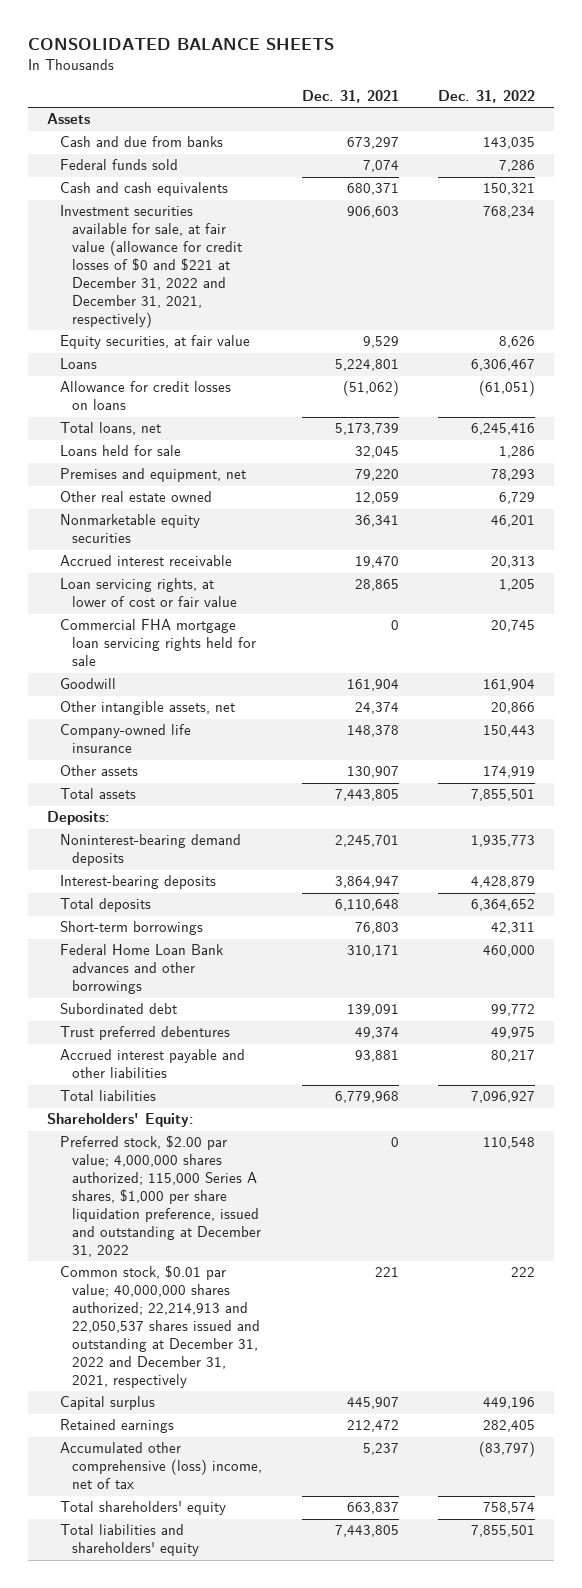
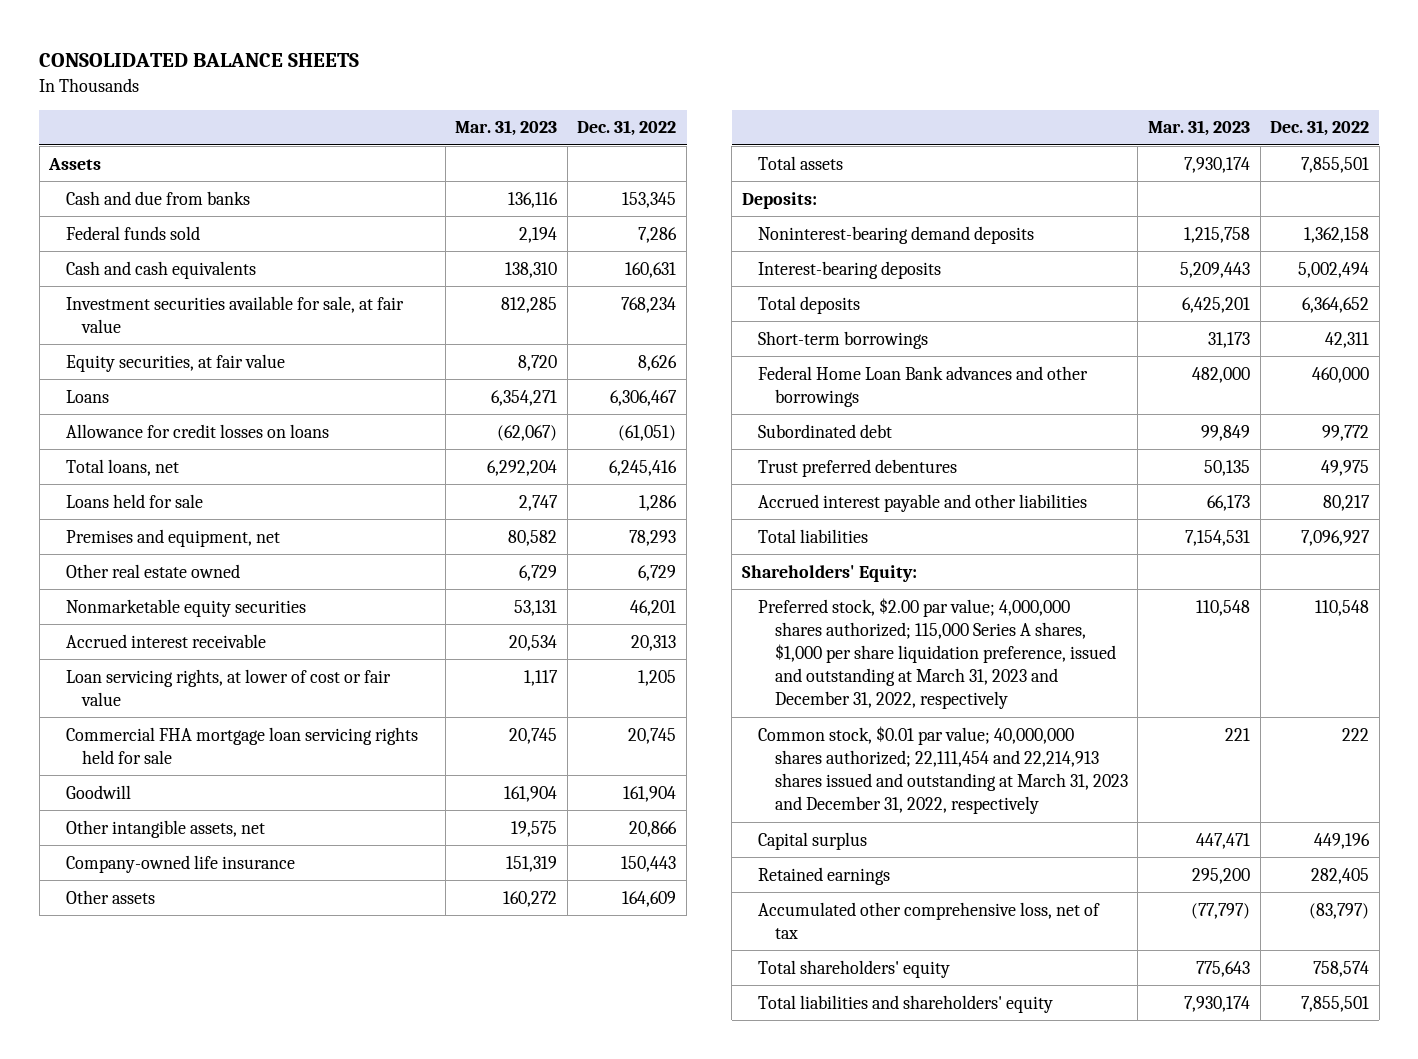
- | Dec. 31, 2021 | Dec. 31, 2022
+ | Mar. 31, 2023 | Dec. 31, 2022
- Cash and due from banks | 673,297 | 143,035
+ Cash and due from banks | 136,116 | 153,345
- Cash and cash equivalents | 680,371 | 150,321
- Investment securities available for sale, at fair value (allowance for credit losses of $0 and $221 at December 31, 2022 and December 31, 2021, respectively) | 906,603 | 768,234
+ Cash and cash equivalents | 138,310 | 160,631
+ Investment securities available for sale, at fair value | 812,285 | 768,234
- Other assets | 130,907 | 174,919
+ Other assets | 160,272 | 164,609
- Noninterest-bearing demand deposits | 2,245,701 | 1,935,773
- Interest-bearing deposits | 3,864,947 | 4,428,879
+ Noninterest-bearing demand deposits | 1,215,758 | 1,362,158
+ Interest-bearing deposits | 5,209,443 | 5,002,494
- Preferred stock, $2.00 par value; 4,000,000 shares authorized; 115,000 Series A shares, $1,000 per share liquidation preference, issued and outstanding at December 31, 2022 | 0 | 110,548
- Common stock, $0.01 par value; 40,000,000 shares authorized; 22,214,913 and 22,050,537 shares issued and outstanding at December 31, 2022 and December 31, 2021, respectively | 221 | 222
+ Preferred stock, $2.00 par value; 4,000,000 shares authorized; 115,000 Series A shares, $1,000 per share liquidation preference, issued and outstanding at March 31, 2023 and December 31, 2022, respectively | 110,548 | 110,548
+ Common stock, $0.01 par value; 40,000,000 shares authorized; 22,111,454 and 22,214,913 shares issued and outstanding at March 31, 2023 and December 31, 2022, respectively | 221 | 222
- Accumulated other comprehensive (loss) income, net of tax | 5,237 | (83,797)
+ Accumulated other comprehensive loss, net of tax | (77,797) | (83,797)

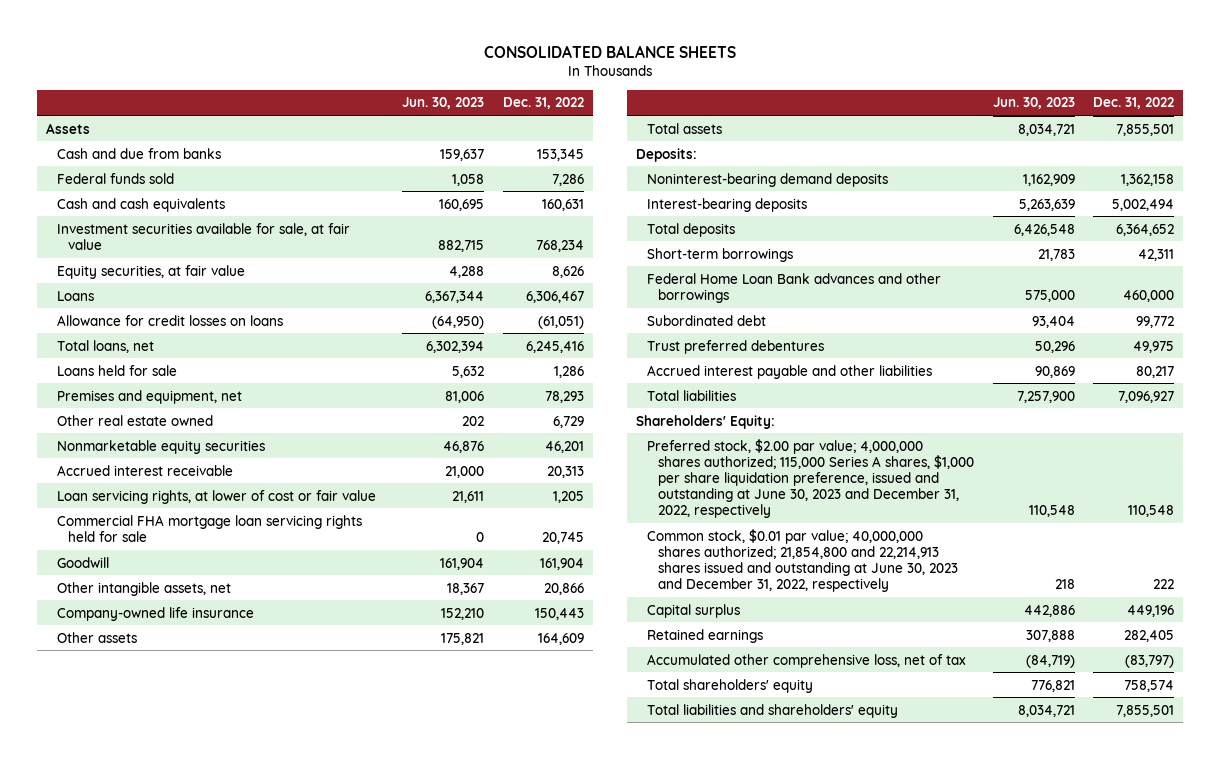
- | Mar. 31, 2023 | Dec. 31, 2022
+ | Jun. 30, 2023 | Dec. 31, 2022
- Preferred stock, $2.00 par value; 4,000,000 shares authorized; 115,000 Series A shares, $1,000 per share liquidation preference, issued and outstanding at March 31, 2023 and December 31, 2022, respectively | 110,548 | 110,548
- Common stock, $0.01 par value; 40,000,000 shares authorized; 22,111,454 and 22,214,913 shares issued and outstanding at March 31, 2023 and December 31, 2022, respectively | 221 | 222
+ Preferred stock, $2.00 par value; 4,000,000 shares authorized; 115,000 Series A shares, $1,000 per share liquidation preference, issued and outstanding at June 30, 2023 and December 31, 2022, respectively | 110,548 | 110,548
+ Common stock, $0.01 par value; 40,000,000 shares authorized; 21,854,800 and 22,214,913 shares issued and outstanding at June 30, 2023 and December 31, 2022, respectively | 218 | 222

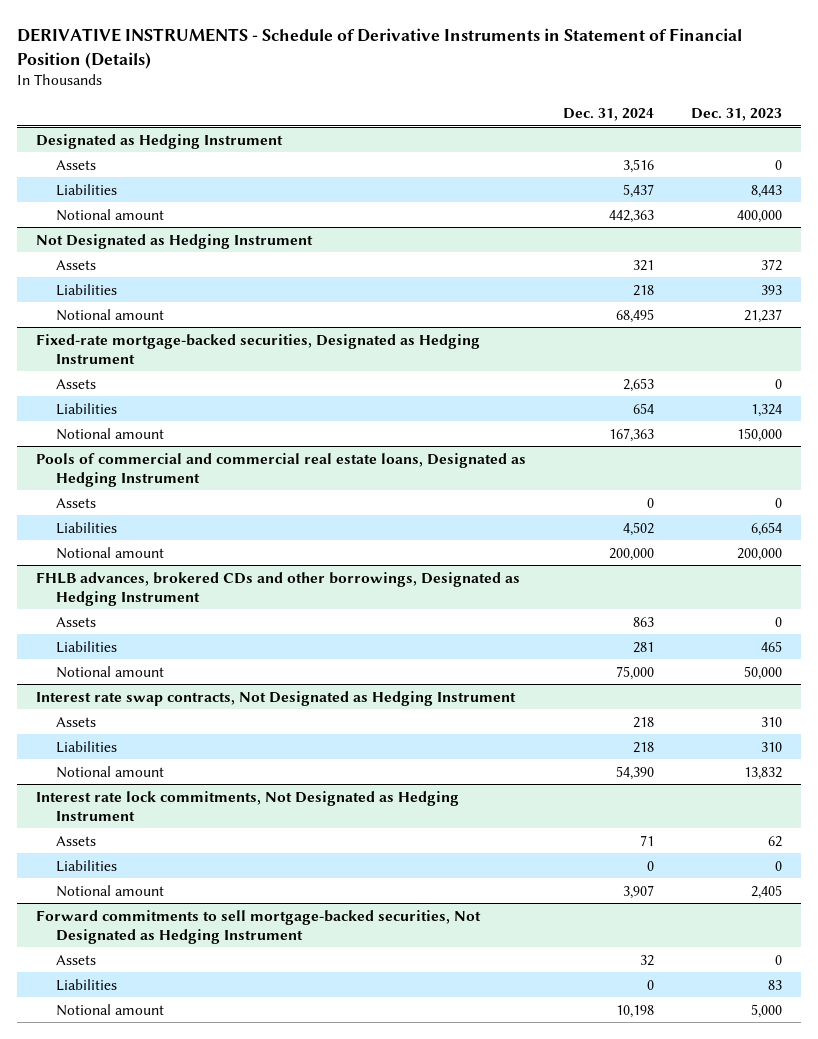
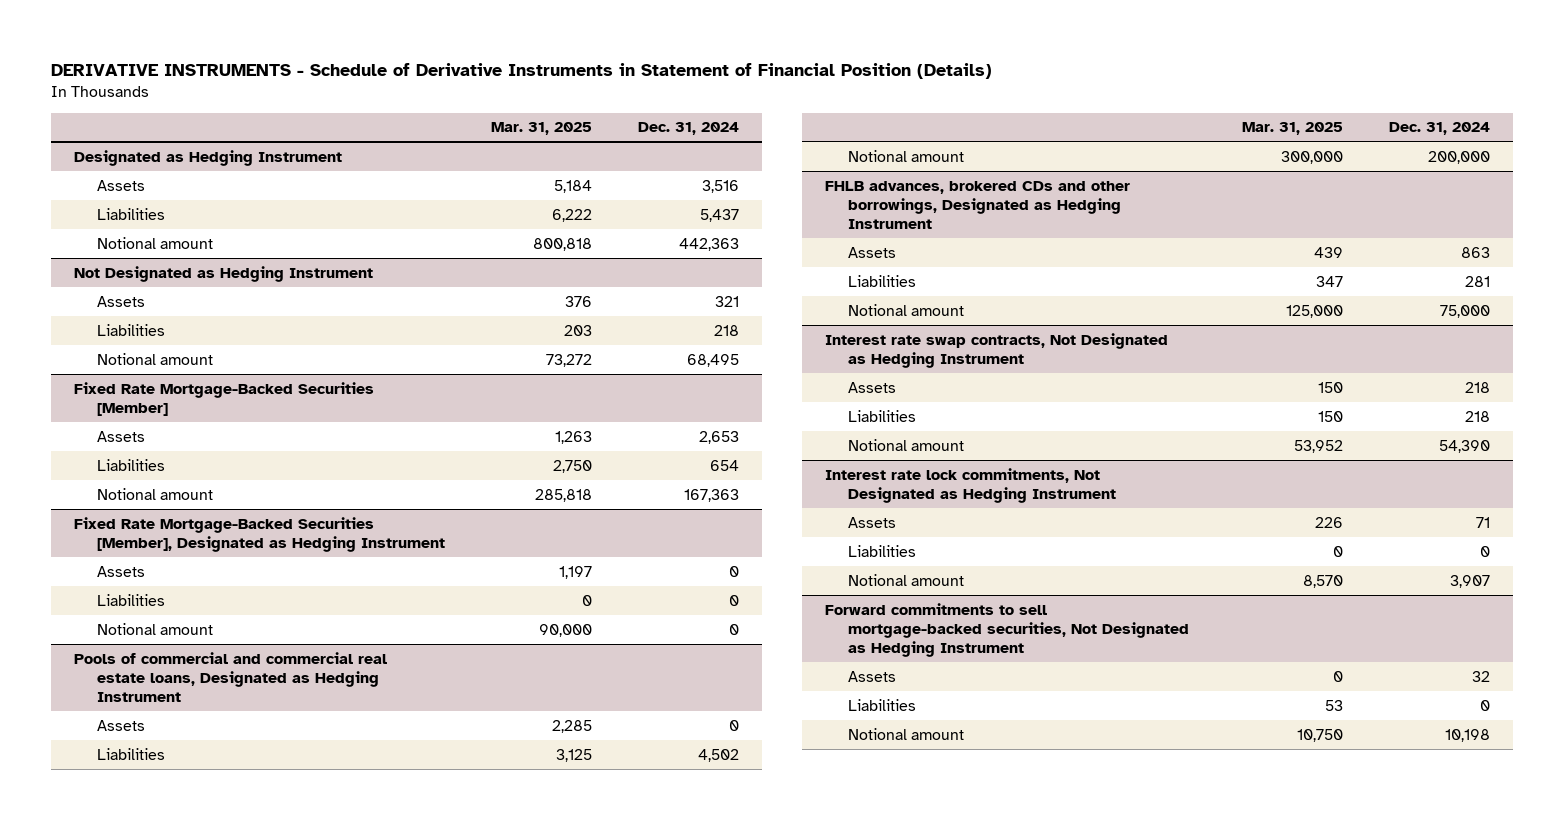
- | Dec. 31, 2024 | Dec. 31, 2023
+ | Mar. 31, 2025 | Dec. 31, 2024
- Fixed-rate mortgage-backed securities, Designated as Hedging Instrument
+ Fixed Rate Mortgage-Backed Securities [Member]
+ Fixed Rate Mortgage-Backed Securities [Member], Designated as Hedging Instrument
+ Assets | 1,197 | 0
+ Liabilities | 0 | 0
+ Notional amount | 90,000 | 0

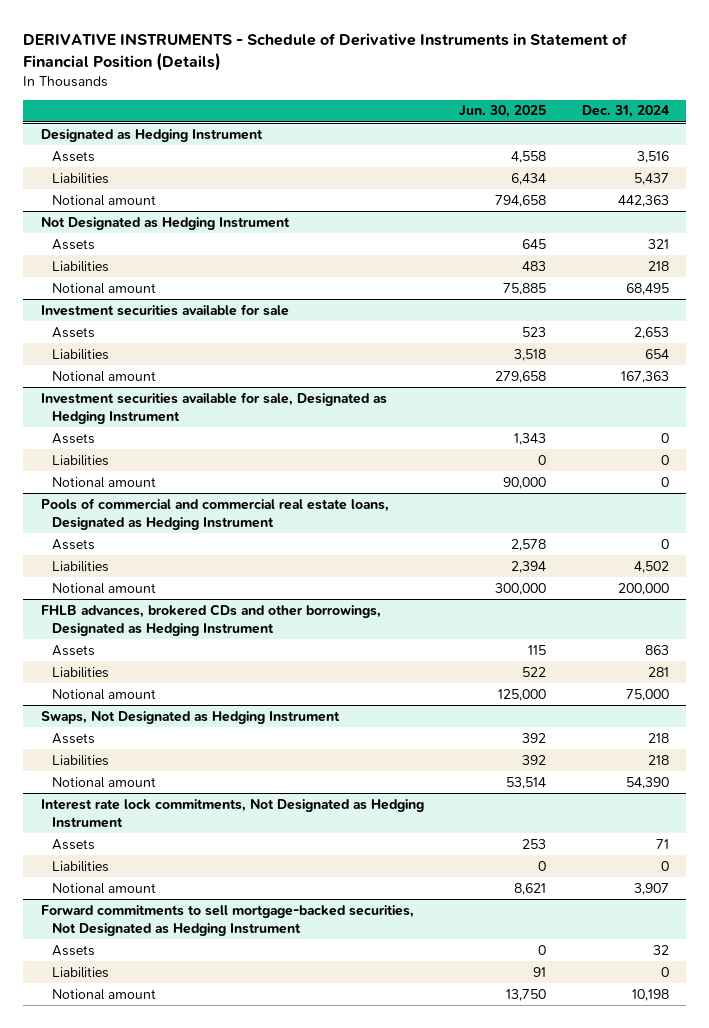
- | Mar. 31, 2025 | Dec. 31, 2024
+ | Jun. 30, 2025 | Dec. 31, 2024
- Fixed Rate Mortgage-Backed Securities [Member]
+ Investment securities available for sale
- Fixed Rate Mortgage-Backed Securities [Member], Designated as Hedging Instrument
+ Investment securities available for sale, Designated as Hedging Instrument
- Interest rate swap contracts, Not Designated as Hedging Instrument
+ Swaps, Not Designated as Hedging Instrument

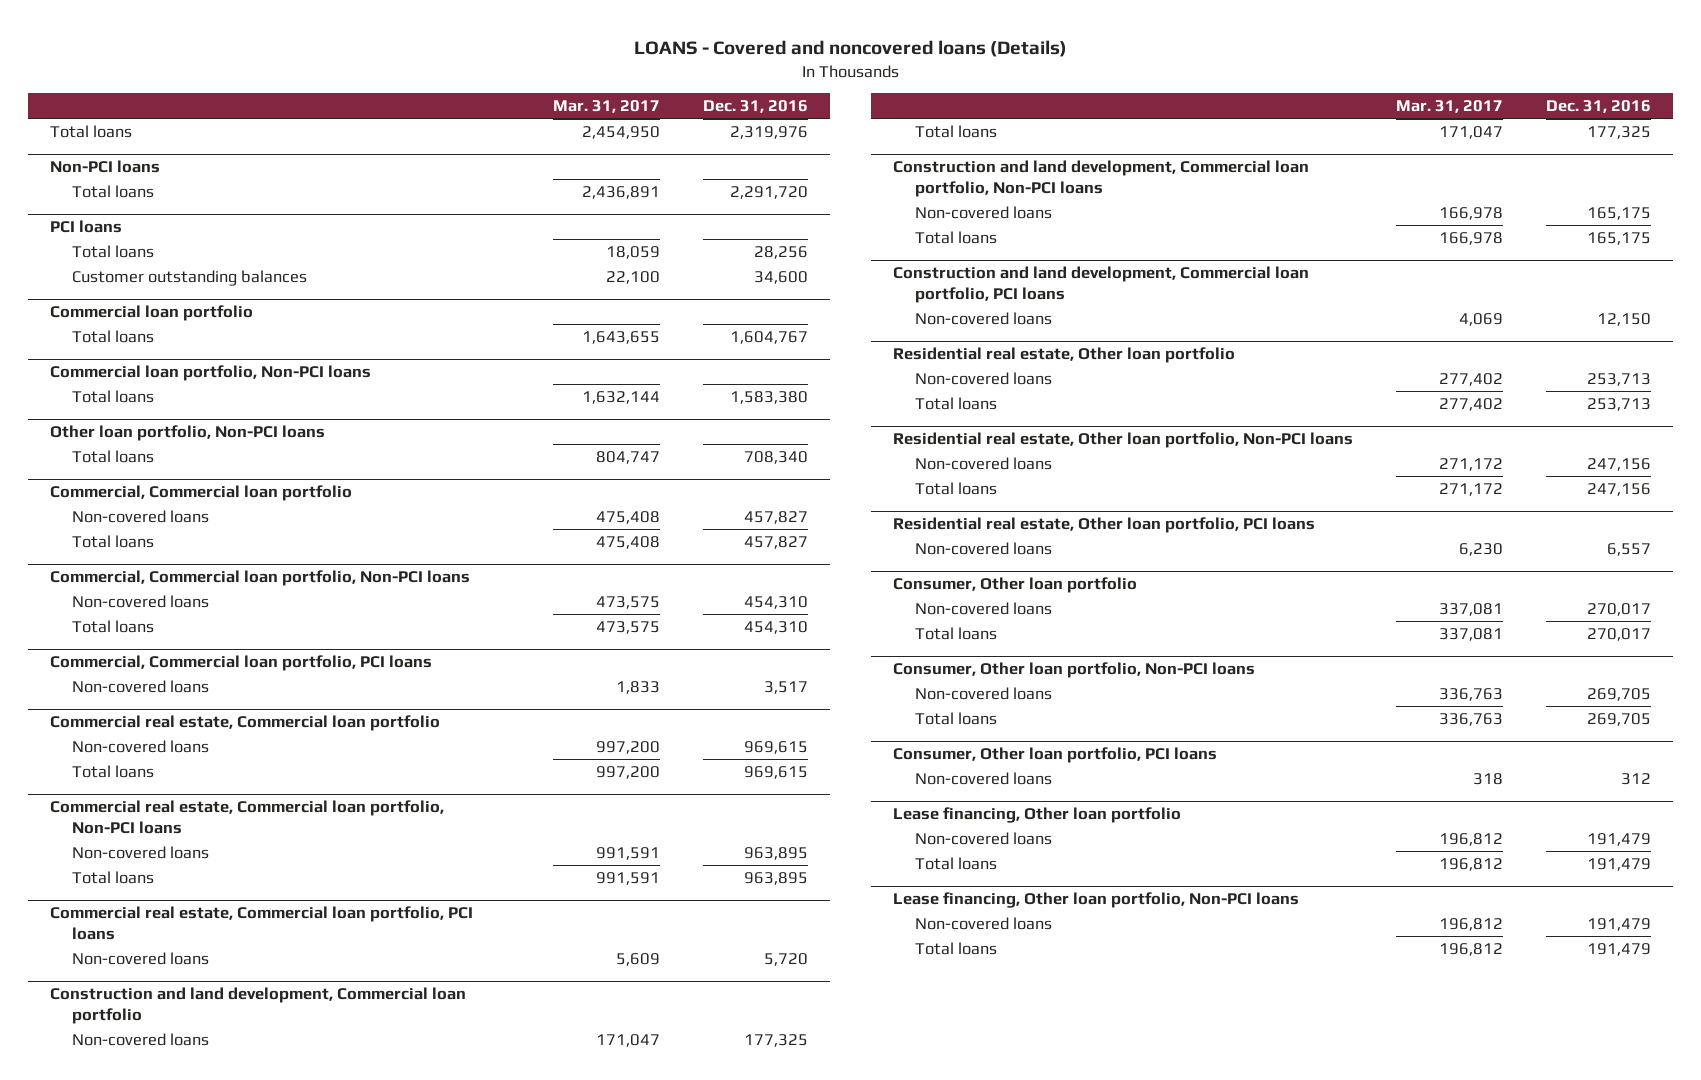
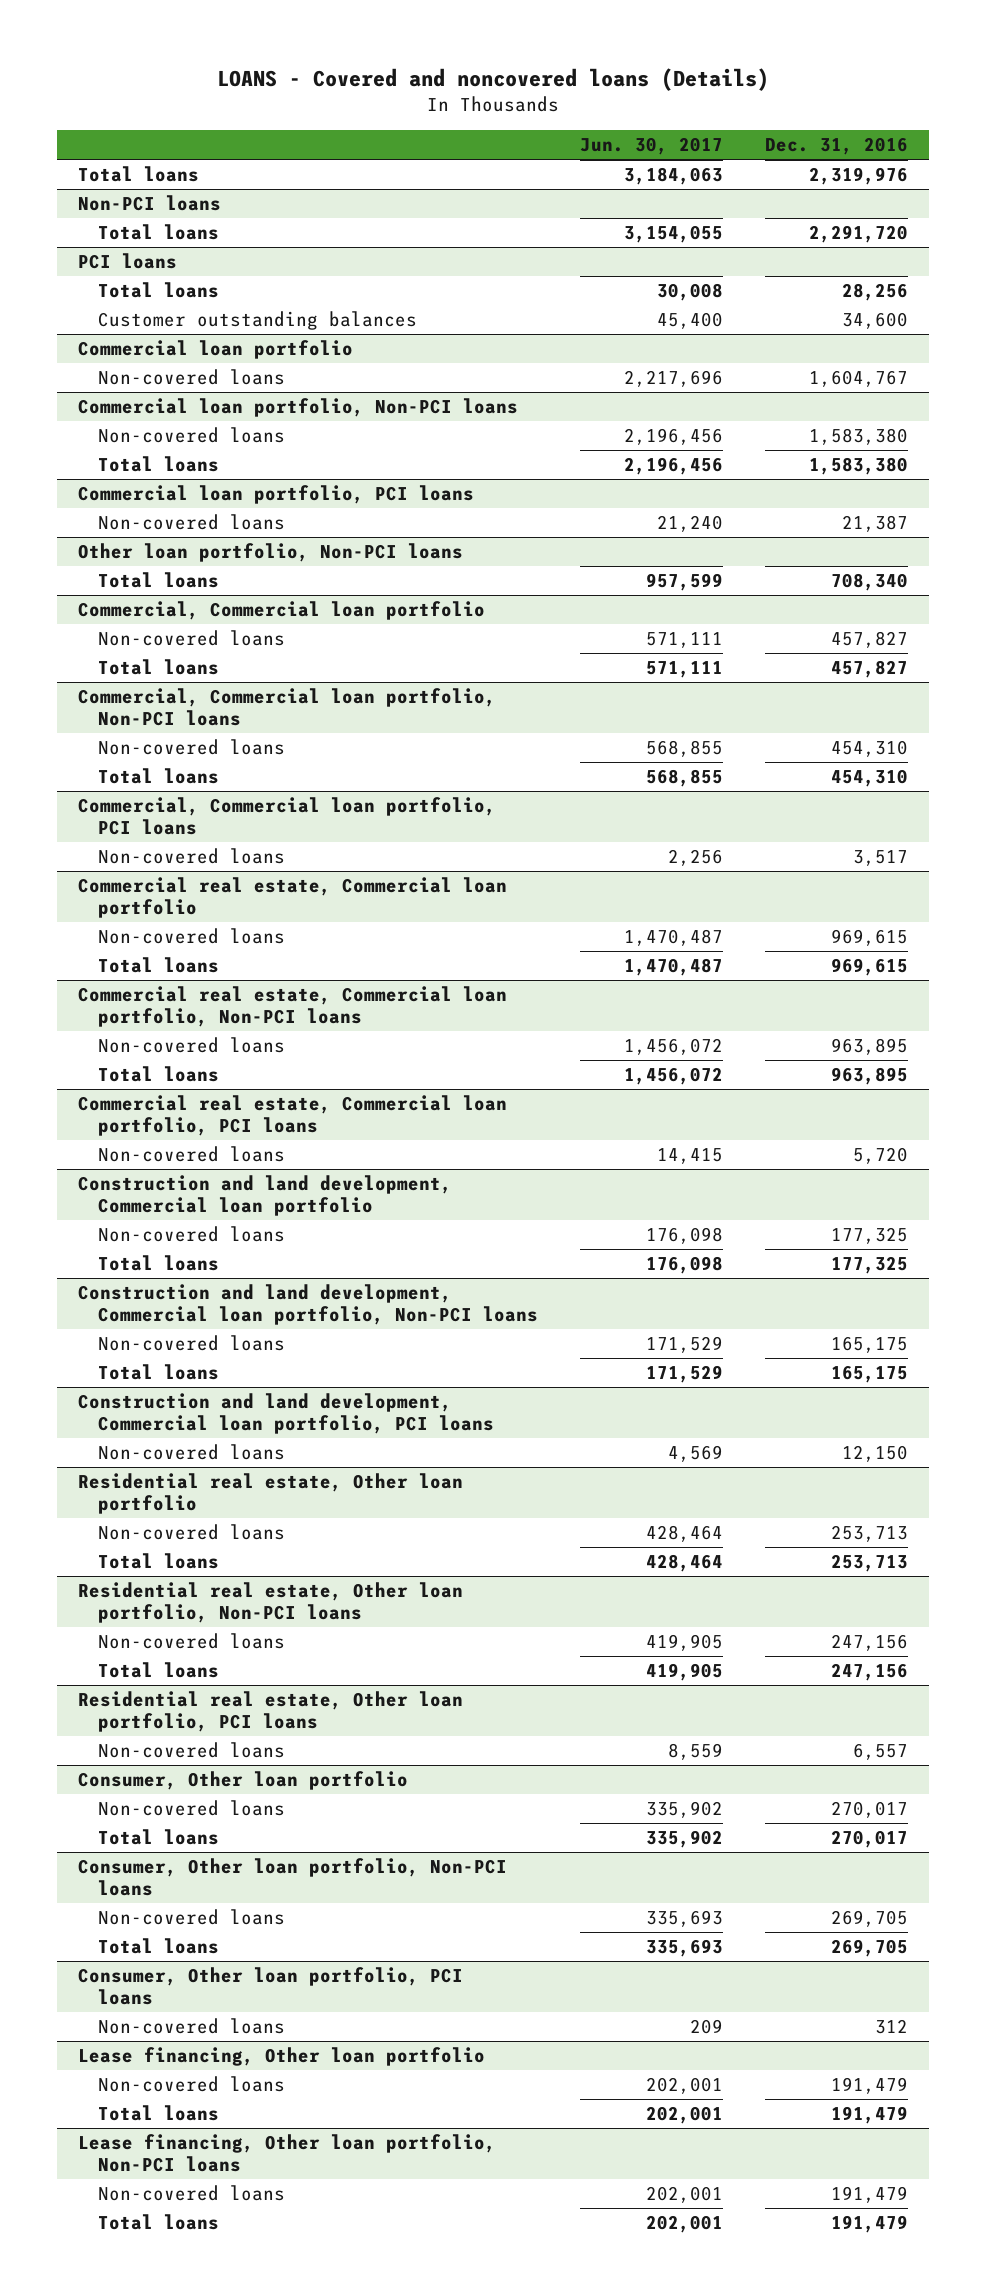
- | Mar. 31, 2017 | Dec. 31, 2016
+ | Jun. 30, 2017 | Dec. 31, 2016
@ Commercial loan portfolio
- Total loans | 1,643,655 | 1,604,767
+ Non-covered loans | 2,217,696 | 1,604,767
@ Commercial loan portfolio, Non-PCI loans
+ Non-covered loans | 2,196,456 | 1,583,380
+ Commercial loan portfolio, PCI loans
+ Non-covered loans | 21,240 | 21,387

